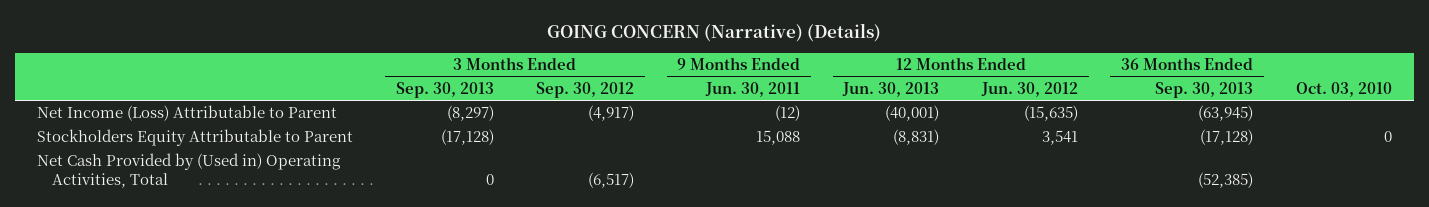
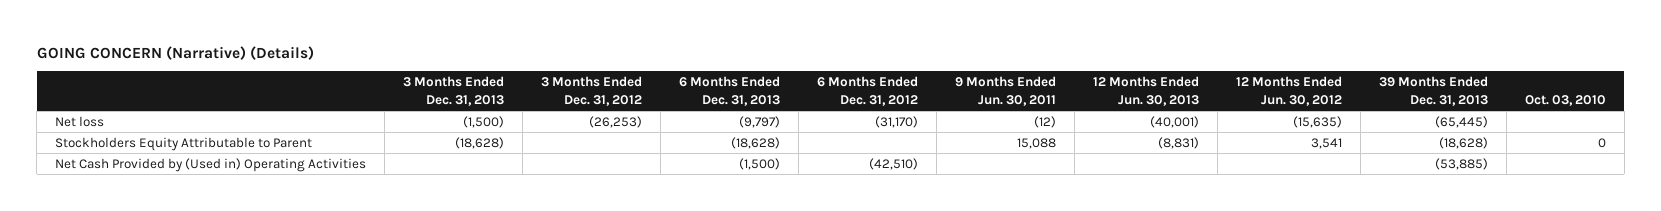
- | 3 Months Ended Sep. 30, 2013 | 3 Months Ended Sep. 30, 2012 | 9 Months Ended Jun. 30, 2011 | 12 Months Ended Jun. 30, 2013 | 12 Months Ended Jun. 30, 2012 | 36 Months Ended Sep. 30, 2013 | Oct. 03, 2010
+ | 3 Months Ended Dec. 31, 2013 | 3 Months Ended Dec. 31, 2012 | 6 Months Ended Dec. 31, 2013 | 6 Months Ended Dec. 31, 2012 | 9 Months Ended Jun. 30, 2011 | 12 Months Ended Jun. 30, 2013 | 12 Months Ended Jun. 30, 2012 | 39 Months Ended Dec. 31, 2013 | Oct. 03, 2010
- Net Income (Loss) Attributable to Parent | (8,297) | (4,917) | (12) | (40,001) | (15,635) | (63,945) |
+ Net loss | (1,500) | (26,253) | (9,797) | (31,170) | (12) | (40,001) | (15,635) | (65,445) |
- Net Cash Provided by (Used in) Operating Activities, Total | 0 | (6,517) | | | | (52,385) |
+ Net Cash Provided by (Used in) Operating Activities | | | (1,500) | (42,510) | | | | (53,885) |

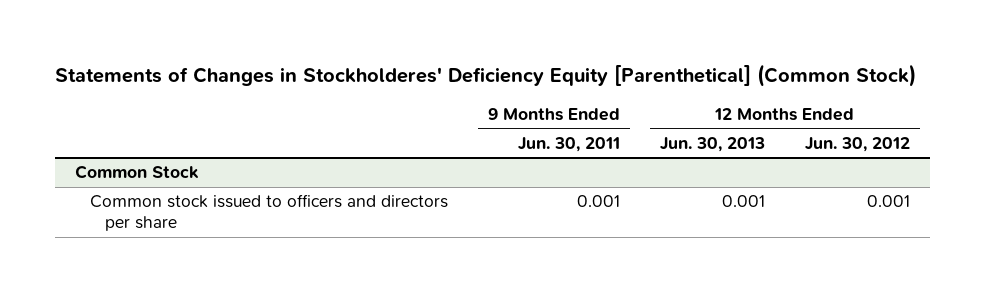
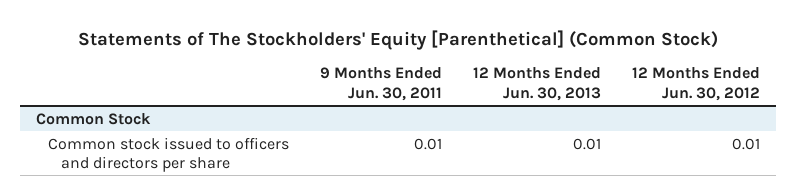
- Statements of Changes in Stockholderes' Deficiency Equity [Parenthetical] (Common Stock)
+ Statements of The Stockholders' Equity [Parenthetical] (Common Stock)
@ Common Stock
- Common stock issued to officers and directors per share | 0.001 | 0.001 | 0.001
+ Common stock issued to officers and directors per share | 0.01 | 0.01 | 0.01

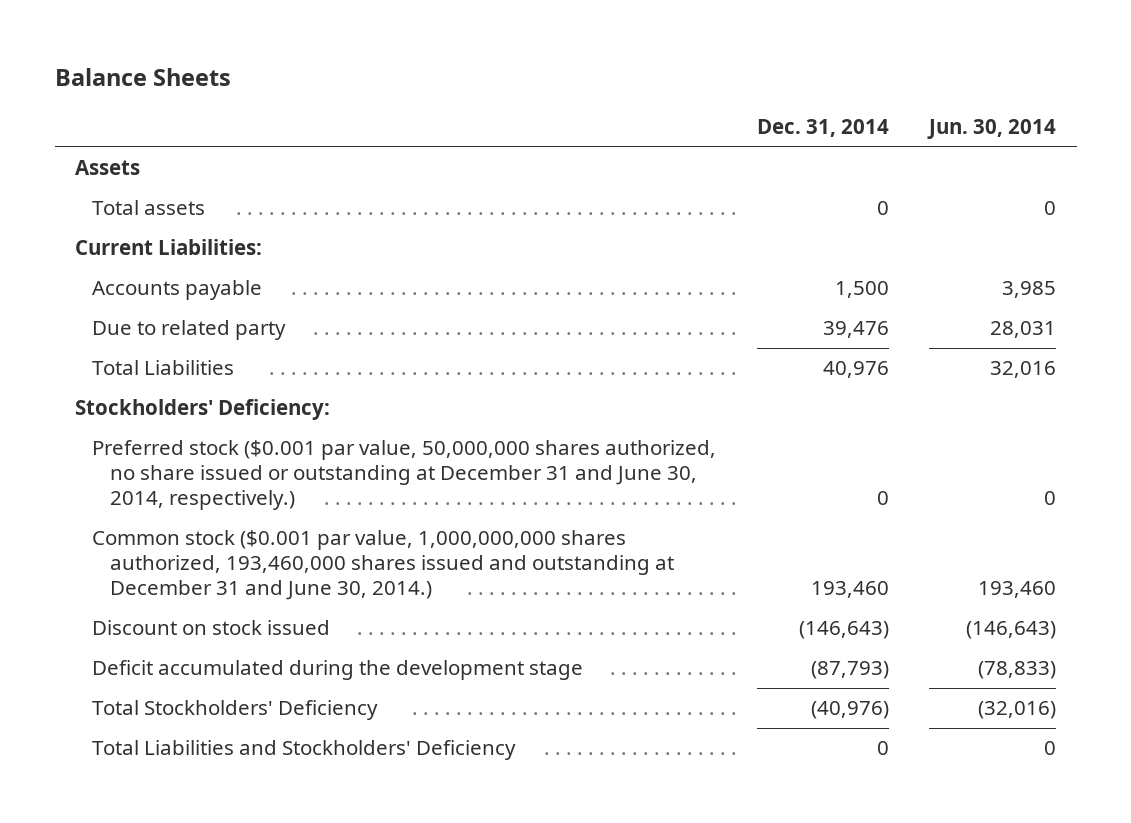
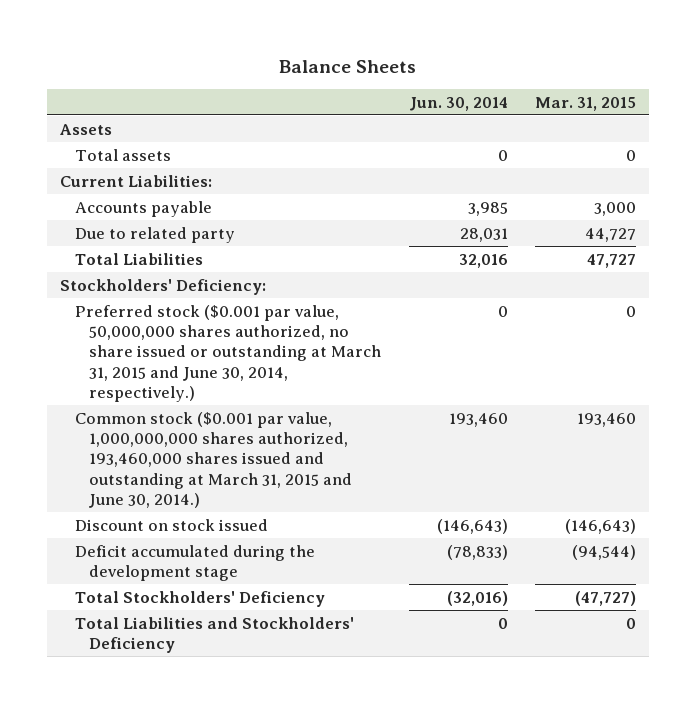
- | Dec. 31, 2014 | Jun. 30, 2014
+ | Jun. 30, 2014 | Mar. 31, 2015
- Preferred stock ($0.001 par value, 50,000,000 shares authorized, no share issued or outstanding at December 31 and June 30, 2014, respectively.) | 0 | 0
- Common stock ($0.001 par value, 1,000,000,000 shares authorized, 193,460,000 shares issued and outstanding at December 31 and June 30, 2014.) | 193,460 | 193,460
+ Preferred stock ($0.001 par value, 50,000,000 shares authorized, no share issued or outstanding at March 31, 2015 and June 30, 2014, respectively.) | 0 | 0
+ Common stock ($0.001 par value, 1,000,000,000 shares authorized, 193,460,000 shares issued and outstanding at March 31, 2015 and June 30, 2014.) | 193,460 | 193,460

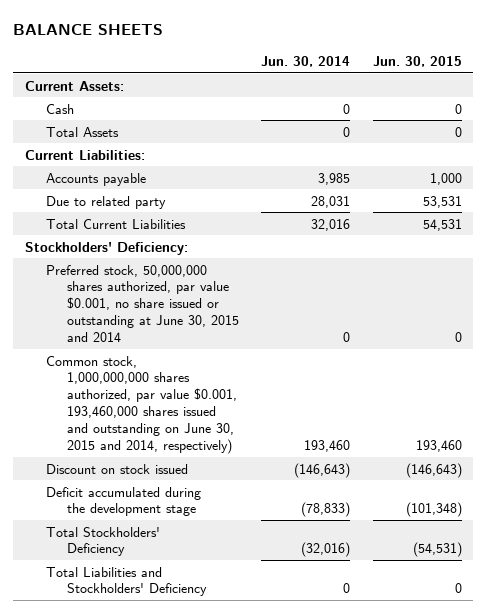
- Balance Sheets
+ BALANCE SHEETS
- | Jun. 30, 2014 | Mar. 31, 2015
+ | Jun. 30, 2014 | Jun. 30, 2015
- Assets
- Total assets | 0 | 0
+ Current Assets:
+ Cash | 0 | 0
+ Total Assets | 0 | 0
- Total Liabilities | 32,016 | 47,727
+ Total Current Liabilities | 32,016 | 54,531
- Preferred stock ($0.001 par value, 50,000,000 shares authorized, no share issued or outstanding at March 31, 2015 and June 30, 2014, respectively.) | 0 | 0
- Common stock ($0.001 par value, 1,000,000,000 shares authorized, 193,460,000 shares issued and outstanding at March 31, 2015 and June 30, 2014.) | 193,460 | 193,460
+ Preferred stock, 50,000,000 shares authorized, par value $0.001, no share issued or outstanding at June 30, 2015 and 2014 | 0 | 0
+ Common stock, 1,000,000,000 shares authorized, par value $0.001, 193,460,000 shares issued and outstanding on June 30, 2015 and 2014, respectively) | 193,460 | 193,460

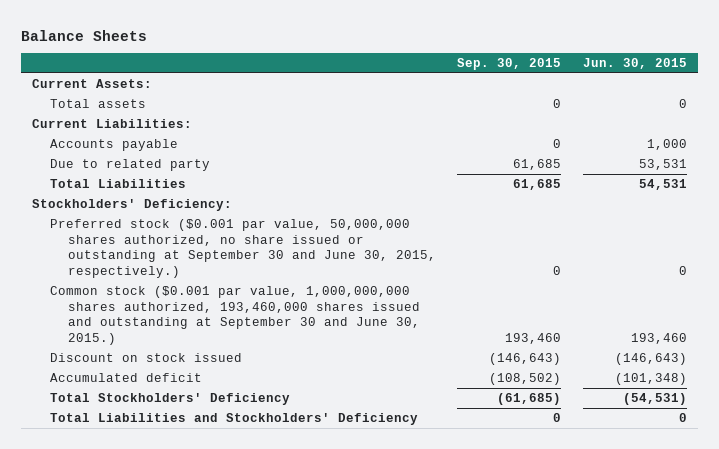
- BALANCE SHEETS
+ Balance Sheets
- | Jun. 30, 2014 | Jun. 30, 2015
+ | Sep. 30, 2015 | Jun. 30, 2015
- Cash | 0 | 0
- Total Assets | 0 | 0
+ Total assets | 0 | 0
- Total Current Liabilities | 32,016 | 54,531
+ Total Liabilities | 61,685 | 54,531
- Preferred stock, 50,000,000 shares authorized, par value $0.001, no share issued or outstanding at June 30, 2015 and 2014 | 0 | 0
- Common stock, 1,000,000,000 shares authorized, par value $0.001, 193,460,000 shares issued and outstanding on June 30, 2015 and 2014, respectively) | 193,460 | 193,460
+ Preferred stock ($0.001 par value, 50,000,000 shares authorized, no share issued or outstanding at September 30 and June 30, 2015, respectively.) | 0 | 0
+ Common stock ($0.001 par value, 1,000,000,000 shares authorized, 193,460,000 shares issued and outstanding at September 30 and June 30, 2015.) | 193,460 | 193,460
- Deficit accumulated during the development stage | (78,833) | (101,348)
+ Accumulated deficit | (108,502) | (101,348)

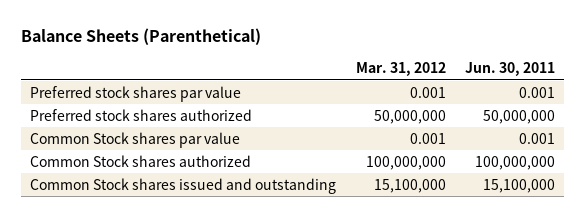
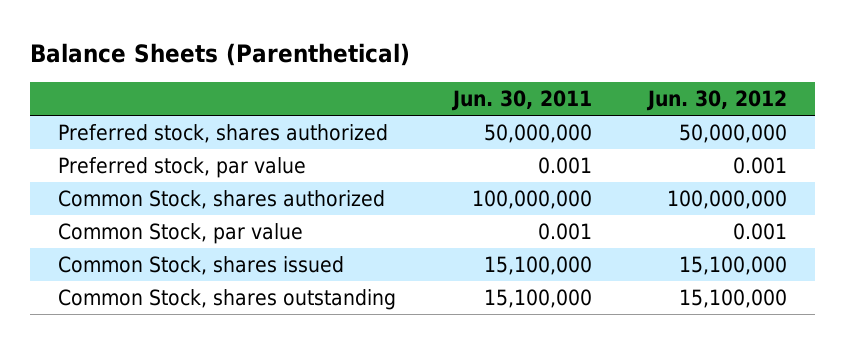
- | Mar. 31, 2012 | Jun. 30, 2011
+ | Jun. 30, 2011 | Jun. 30, 2012
- Preferred stock shares par value | 0.001 | 0.001
- Preferred stock shares authorized | 50,000,000 | 50,000,000
- Common Stock shares par value | 0.001 | 0.001
- Common Stock shares authorized | 100,000,000 | 100,000,000
- Common Stock shares issued and outstanding | 15,100,000 | 15,100,000
+ Preferred stock, shares authorized | 50,000,000 | 50,000,000
+ Preferred stock, par value | 0.001 | 0.001
+ Common Stock, shares authorized | 100,000,000 | 100,000,000
+ Common Stock, par value | 0.001 | 0.001
+ Common Stock, shares issued | 15,100,000 | 15,100,000
+ Common Stock, shares outstanding | 15,100,000 | 15,100,000

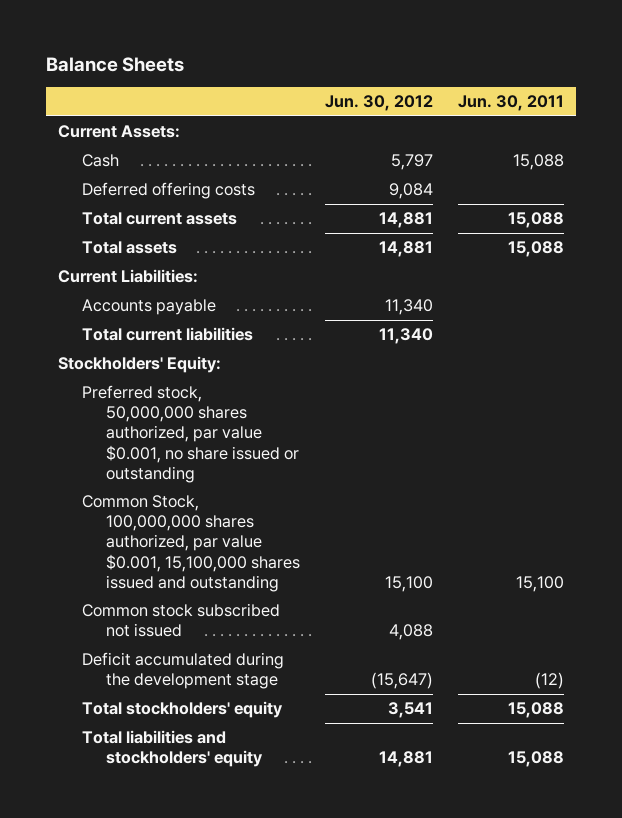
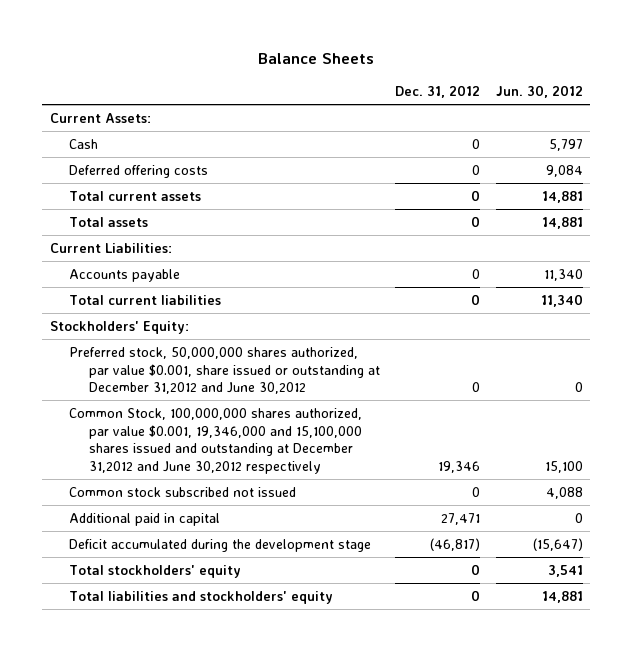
- | Jun. 30, 2012 | Jun. 30, 2011
+ | Dec. 31, 2012 | Jun. 30, 2012
- Preferred stock, 50,000,000 shares authorized, par value $0.001, no share issued or outstanding
- Common Stock, 100,000,000 shares authorized, par value $0.001, 15,100,000 shares issued and outstanding | 15,100 | 15,100
+ Preferred stock, 50,000,000 shares authorized, par value $0.001, share issued or outstanding at December 31,2012 and June 30,2012 | 0 | 0
+ Common Stock, 100,000,000 shares authorized, par value $0.001, 19,346,000 and 15,100,000 shares issued and outstanding at December 31,2012 and June 30,2012 respectively | 19,346 | 15,100
+ Additional paid in capital | 27,471 | 0

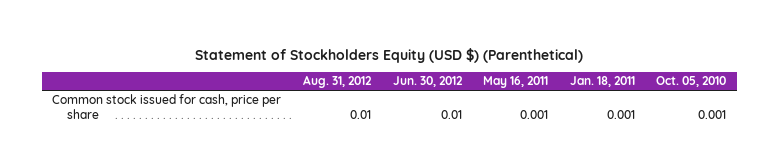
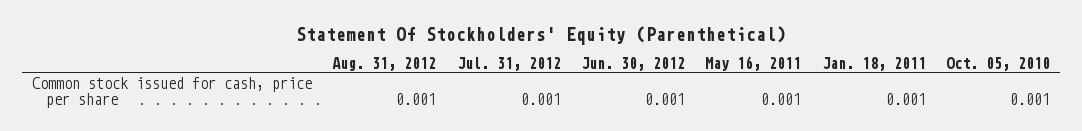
- Statement of Stockholders Equity (USD $) (Parenthetical)
+ Statement Of Stockholders' Equity (Parenthetical)
- | Aug. 31, 2012 | Jun. 30, 2012 | May 16, 2011 | Jan. 18, 2011 | Oct. 05, 2010
+ | Aug. 31, 2012 | Jul. 31, 2012 | Jun. 30, 2012 | May 16, 2011 | Jan. 18, 2011 | Oct. 05, 2010
- Common stock issued for cash, price per share | 0.01 | 0.01 | 0.001 | 0.001 | 0.001
+ Common stock issued for cash, price per share | 0.001 | 0.001 | 0.001 | 0.001 | 0.001 | 0.001

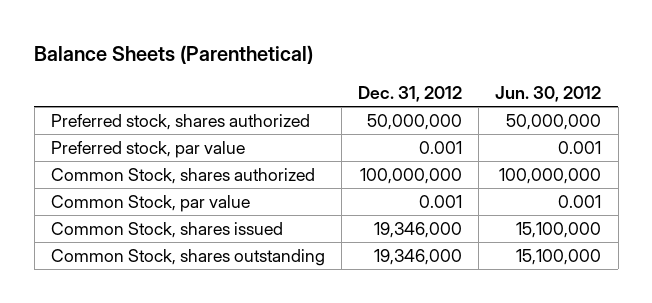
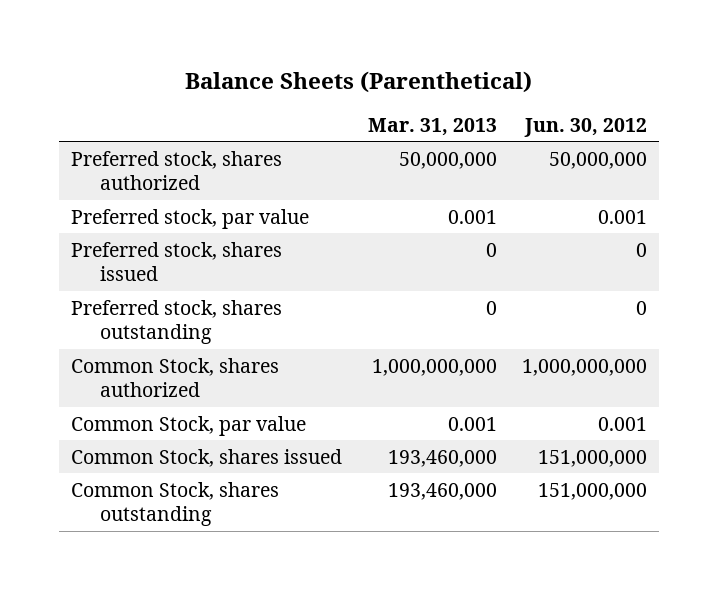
- | Dec. 31, 2012 | Jun. 30, 2012
+ | Mar. 31, 2013 | Jun. 30, 2012
- Common Stock, shares authorized | 100,000,000 | 100,000,000
+ Preferred stock, shares issued | 0 | 0
+ Preferred stock, shares outstanding | 0 | 0
+ Common Stock, shares authorized | 1,000,000,000 | 1,000,000,000
- Common Stock, shares issued | 19,346,000 | 15,100,000
- Common Stock, shares outstanding | 19,346,000 | 15,100,000
+ Common Stock, shares issued | 193,460,000 | 151,000,000
+ Common Stock, shares outstanding | 193,460,000 | 151,000,000

